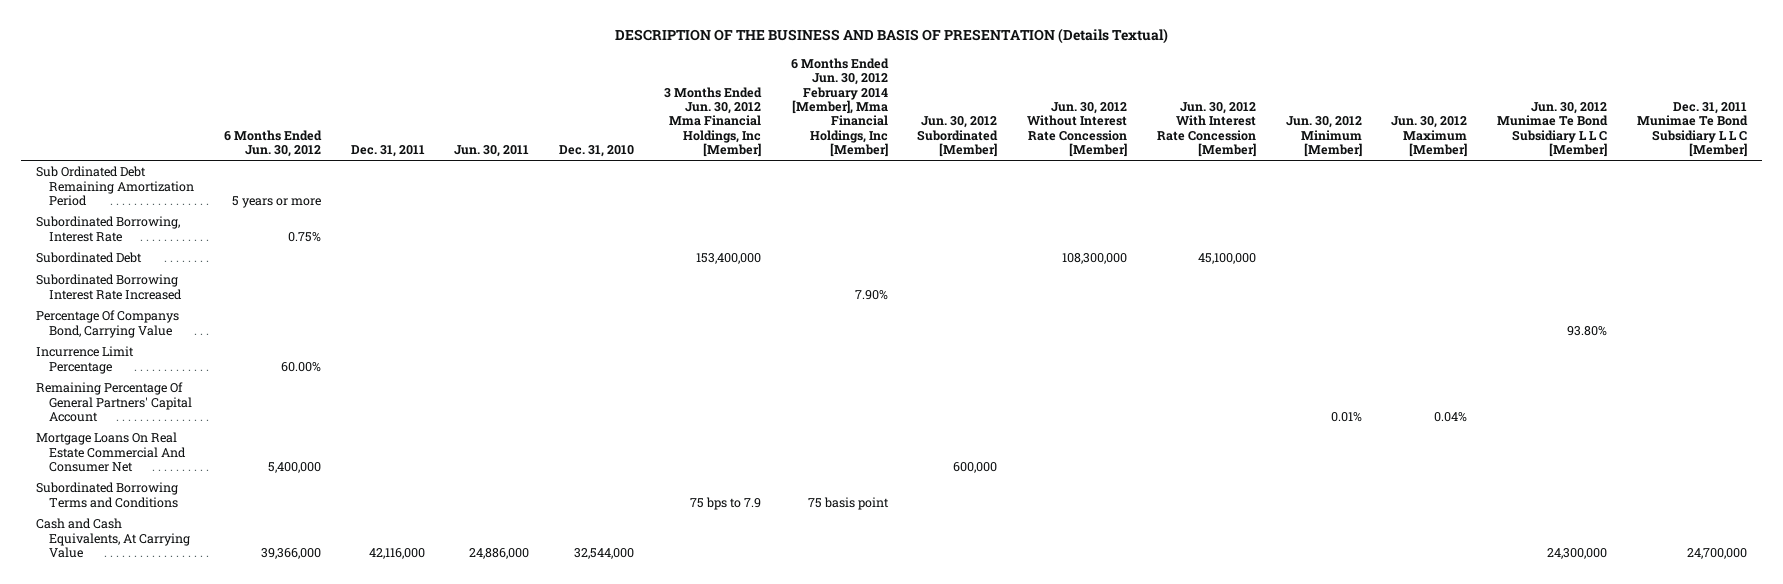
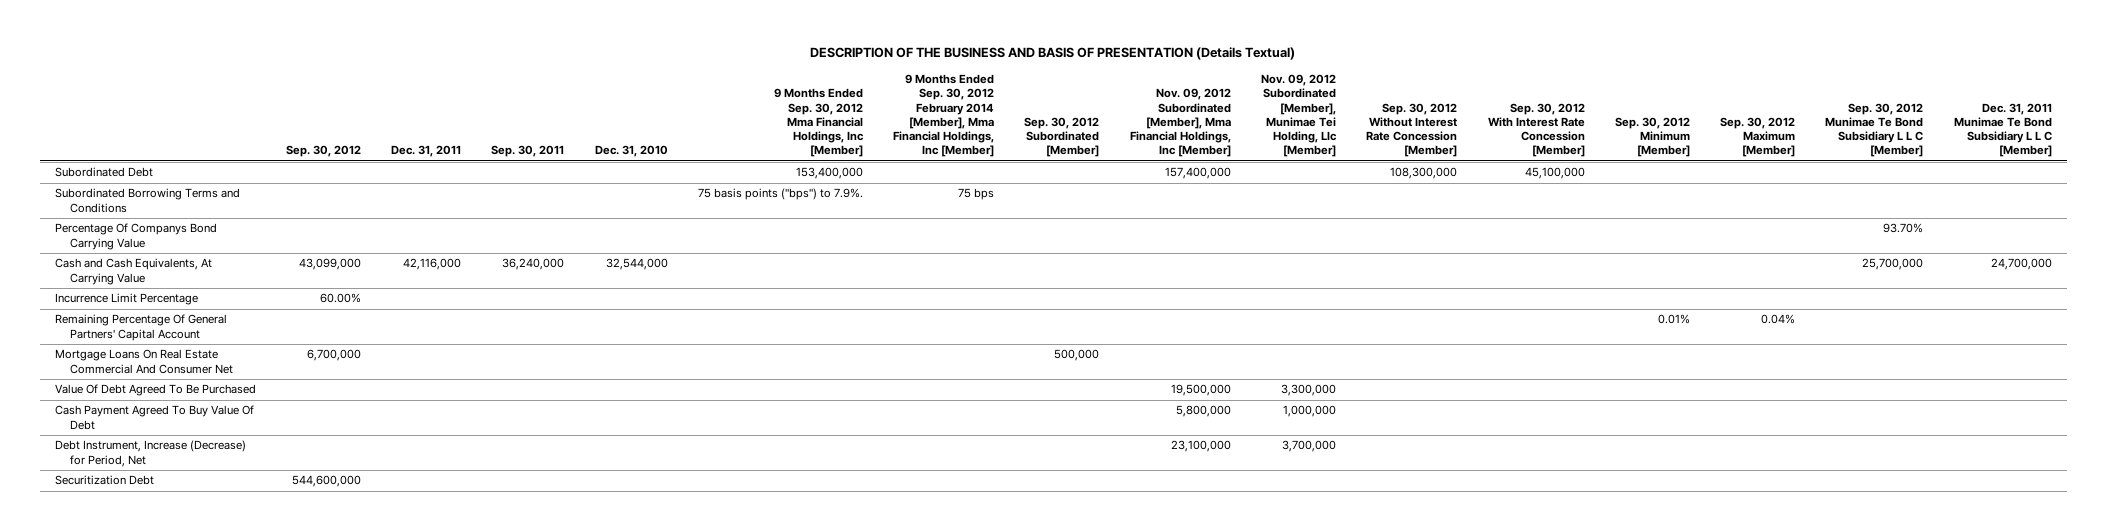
- | 6 Months Ended Jun. 30, 2012 | Dec. 31, 2011 | Jun. 30, 2011 | Dec. 31, 2010 | 3 Months Ended Jun. 30, 2012 Mma Financial Holdings, Inc [Member] | 6 Months Ended Jun. 30, 2012 February 2014 [Member], Mma Financial Holdings, Inc [Member] | Jun. 30, 2012 Subordinated [Member] | Jun. 30, 2012 Without Interest Rate Concession [Member] | Jun. 30, 2012 With Interest Rate Concession [Member] | Jun. 30, 2012 Minimum [Member] | Jun. 30, 2012 Maximum [Member] | Jun. 30, 2012 Munimae Te Bond Subsidiary L L C [Member] | Dec. 31, 2011 Munimae Te Bond Subsidiary L L C [Member]
+ | Sep. 30, 2012 | Dec. 31, 2011 | Sep. 30, 2011 | Dec. 31, 2010 | 9 Months Ended Sep. 30, 2012 Mma Financial Holdings, Inc [Member] | 9 Months Ended Sep. 30, 2012 February 2014 [Member], Mma Financial Holdings, Inc [Member] | Sep. 30, 2012 Subordinated [Member] | Nov. 09, 2012 Subordinated [Member], Mma Financial Holdings, Inc [Member] | Nov. 09, 2012 Subordinated [Member], Munimae Tei Holding, Llc [Member] | Sep. 30, 2012 Without Interest Rate Concession [Member] | Sep. 30, 2012 With Interest Rate Concession [Member] | Sep. 30, 2012 Minimum [Member] | Sep. 30, 2012 Maximum [Member] | Sep. 30, 2012 Munimae Te Bond Subsidiary L L C [Member] | Dec. 31, 2011 Munimae Te Bond Subsidiary L L C [Member]
- Sub Ordinated Debt Remaining Amortization Period | 5 years or more | | | | | | | | | | | |
- Subordinated Borrowing, Interest Rate | 0.75% | | | | | | | | | | | |
- Subordinated Borrowing Interest Rate Increased | | | | | | 7.90% | | | | | | |
- Percentage Of Companys Bond, Carrying Value | | | | | | | | | | | | 93.80% |
moved up: Subordinated Borrowing Terms and Conditions | | | | | 75 basis points ("bps") to 7.9%. | 75 bps | | | | | | | | |
+ Percentage Of Companys Bond Carrying Value | | | | | | | | | | | | | | 93.70% |
moved up: Cash and Cash Equivalents, At Carrying Value | 43,099,000 | 42,116,000 | 36,240,000 | 32,544,000 | | | | | | | | | | 25,700,000 | 24,700,000
+ Value Of Debt Agreed To Be Purchased | | | | | | | | 19,500,000 | 3,300,000 | | | | | |
+ Cash Payment Agreed To Buy Value Of Debt | | | | | | | | 5,800,000 | 1,000,000 | | | | | |
+ Debt Instrument, Increase (Decrease) for Period, Net | | | | | | | | 23,100,000 | 3,700,000 | | | | | |
+ Securitization Debt | 544,600,000 | | | | | | | | | | | | | |

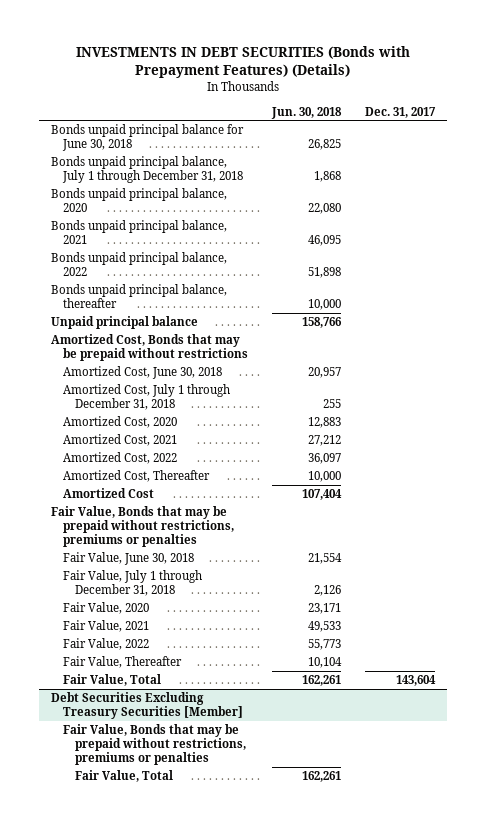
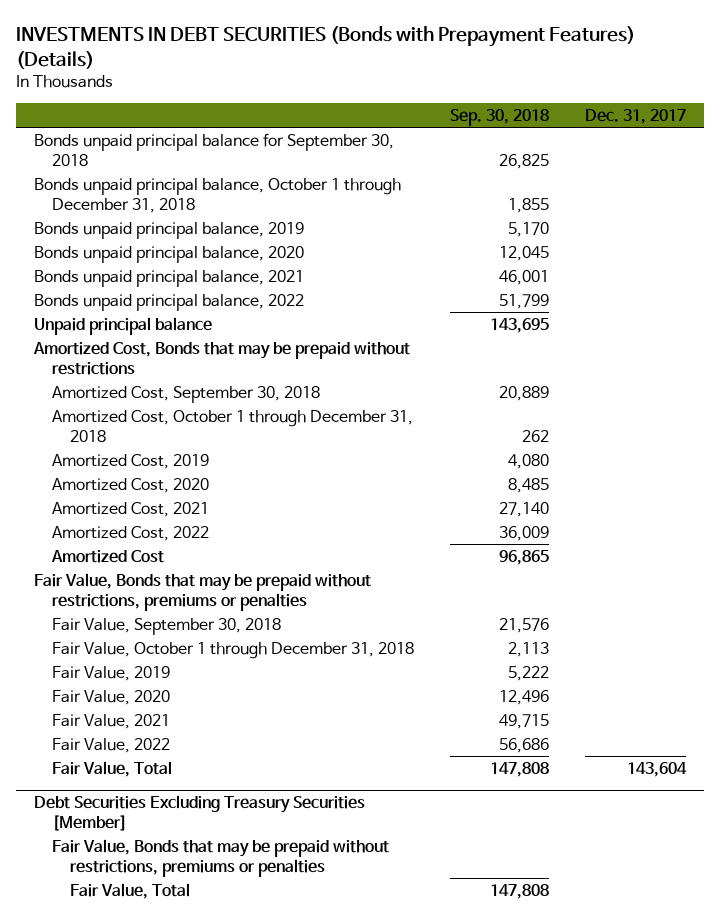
- | Jun. 30, 2018 | Dec. 31, 2017
+ | Sep. 30, 2018 | Dec. 31, 2017
- Bonds unpaid principal balance for June 30, 2018 | 26,825 |
- Bonds unpaid principal balance, July 1 through December 31, 2018 | 1,868 |
+ Bonds unpaid principal balance for September 30, 2018 | 26,825 |
+ Bonds unpaid principal balance, October 1 through December 31, 2018 | 1,855 |
+ Bonds unpaid principal balance, 2019 | 5,170 |
- Bonds unpaid principal balance, thereafter | 10,000 |
- Amortized Cost, June 30, 2018 | 20,957 |
- Amortized Cost, July 1 through December 31, 2018 | 255 |
+ Amortized Cost, September 30, 2018 | 20,889 |
+ Amortized Cost, October 1 through December 31, 2018 | 262 |
+ Amortized Cost, 2019 | 4,080 |
- Amortized Cost, Thereafter | 10,000 |
- Fair Value, June 30, 2018 | 21,554 |
- Fair Value, July 1 through December 31, 2018 | 2,126 |
+ Fair Value, September 30, 2018 | 21,576 |
+ Fair Value, October 1 through December 31, 2018 | 2,113 |
+ Fair Value, 2019 | 5,222 |
- Fair Value, Thereafter | 10,104 |

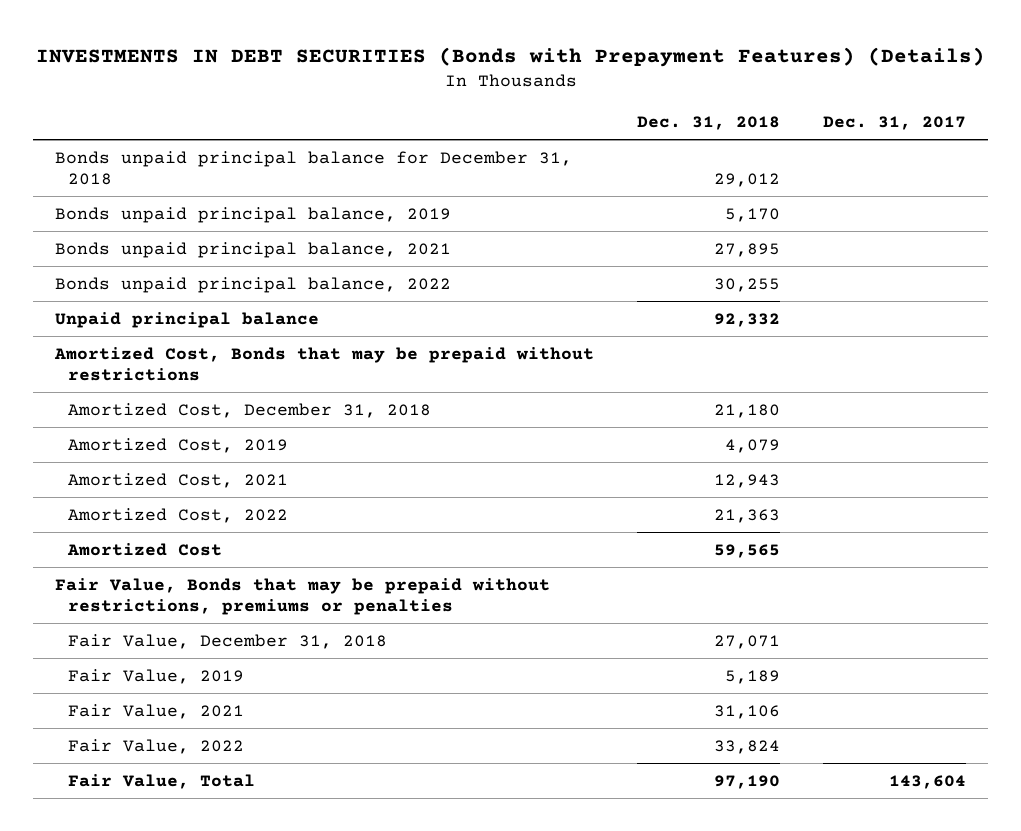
- | Sep. 30, 2018 | Dec. 31, 2017
+ | Dec. 31, 2018 | Dec. 31, 2017
- Bonds unpaid principal balance for September 30, 2018 | 26,825 |
- Bonds unpaid principal balance, October 1 through December 31, 2018 | 1,855 |
+ Bonds unpaid principal balance for December 31, 2018 | 29,012 |
- Bonds unpaid principal balance, 2020 | 12,045 |
- Amortized Cost, September 30, 2018 | 20,889 |
- Amortized Cost, October 1 through December 31, 2018 | 262 |
+ Amortized Cost, December 31, 2018 | 21,180 |
- Amortized Cost, 2020 | 8,485 |
- Fair Value, September 30, 2018 | 21,576 |
- Fair Value, October 1 through December 31, 2018 | 2,113 |
+ Fair Value, December 31, 2018 | 27,071 |
- Fair Value, 2020 | 12,496 |
- Debt Securities Excluding Treasury Securities [Member]
- Fair Value, Bonds that may be prepaid without restrictions, premiums or penalties
- Fair Value, Total | 147,808 |

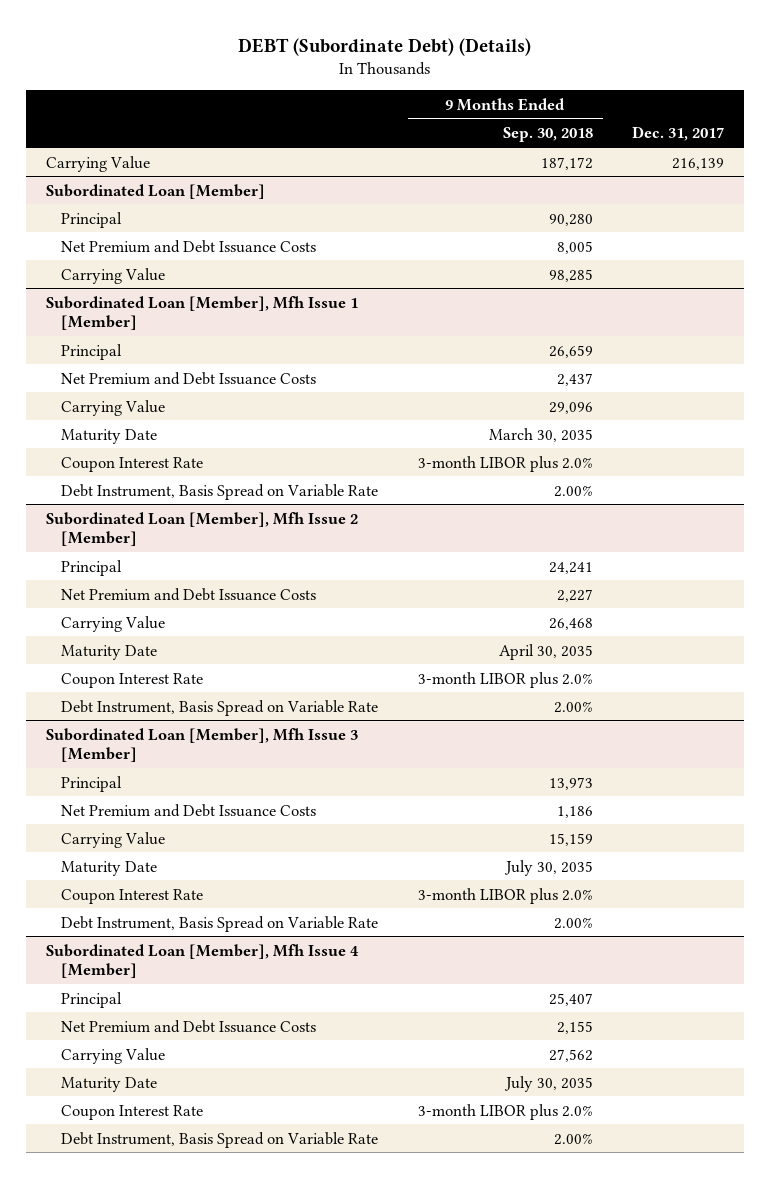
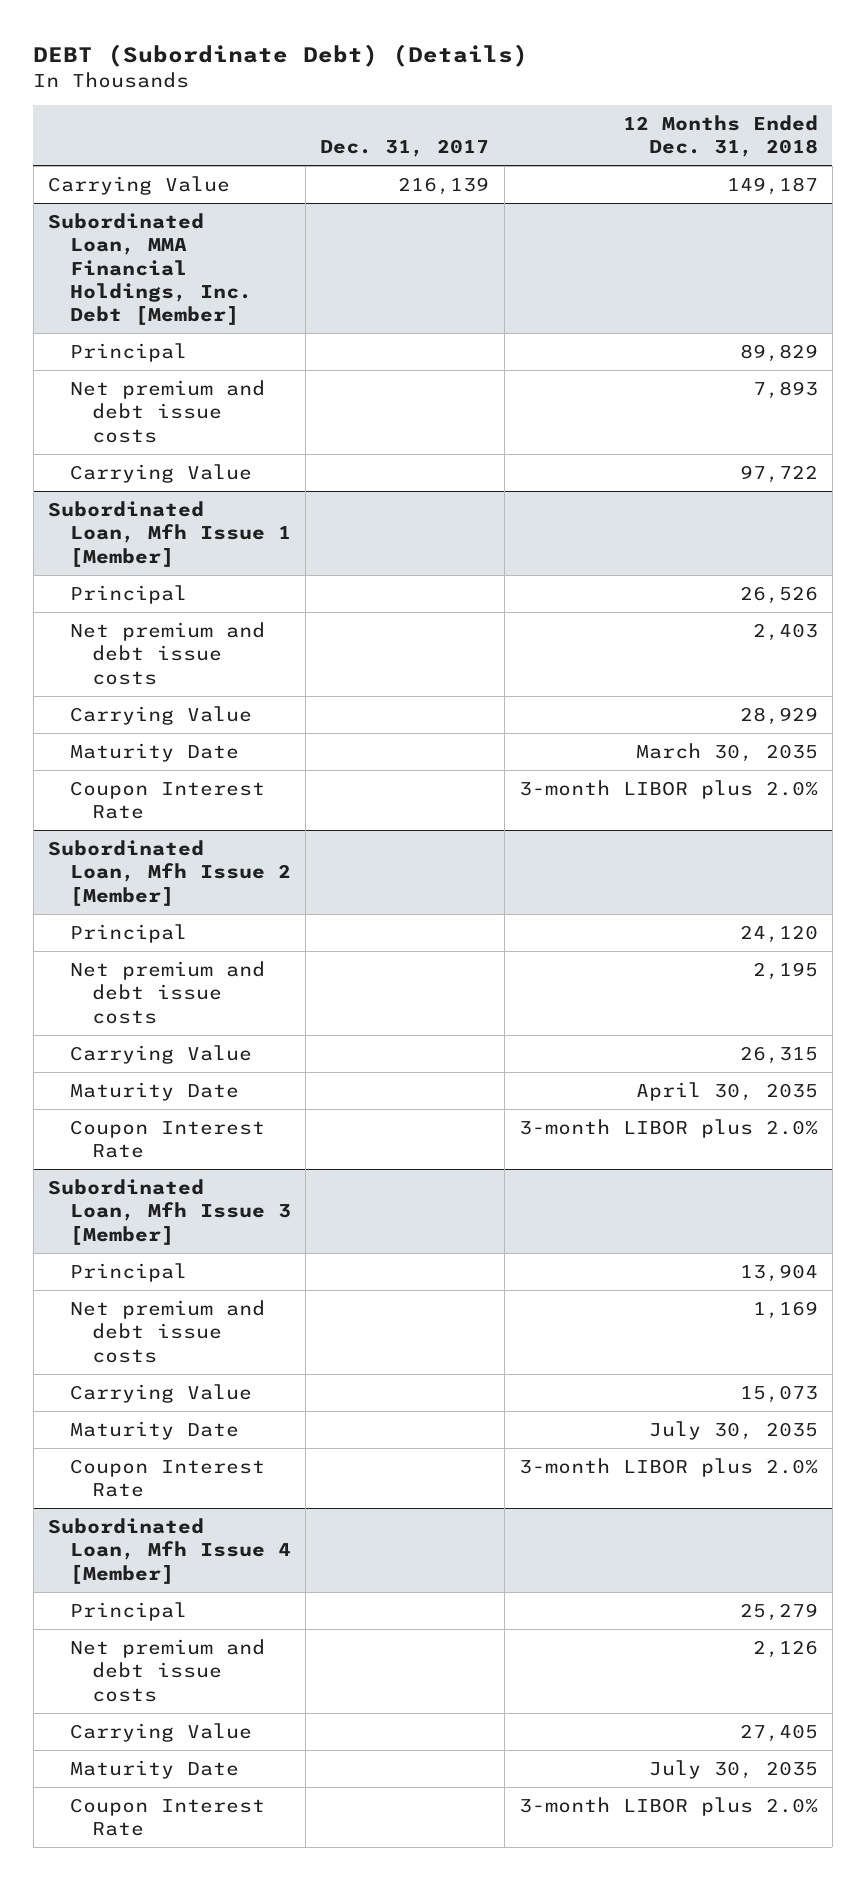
- | 9 Months Ended Sep. 30, 2018 | Dec. 31, 2017
+ | Dec. 31, 2017 | 12 Months Ended Dec. 31, 2018
- Subordinated Loan [Member]
+ Subordinated Loan, MMA Financial Holdings, Inc. Debt [Member]
- Net Premium and Debt Issuance Costs | 8,005 |
+ Net premium and debt issue costs | | 7,893
- Subordinated Loan [Member], Mfh Issue 1 [Member]
+ Subordinated Loan, Mfh Issue 1 [Member]
- Net Premium and Debt Issuance Costs | 2,437 |
+ Net premium and debt issue costs | | 2,403
- Debt Instrument, Basis Spread on Variable Rate | 2.00% |
- Subordinated Loan [Member], Mfh Issue 2 [Member]
+ Subordinated Loan, Mfh Issue 2 [Member]
- Net Premium and Debt Issuance Costs | 2,227 |
+ Net premium and debt issue costs | | 2,195
- Debt Instrument, Basis Spread on Variable Rate | 2.00% |
- Subordinated Loan [Member], Mfh Issue 3 [Member]
+ Subordinated Loan, Mfh Issue 3 [Member]
- Net Premium and Debt Issuance Costs | 1,186 |
+ Net premium and debt issue costs | | 1,169
- Debt Instrument, Basis Spread on Variable Rate | 2.00% |
- Subordinated Loan [Member], Mfh Issue 4 [Member]
+ Subordinated Loan, Mfh Issue 4 [Member]
- Net Premium and Debt Issuance Costs | 2,155 |
+ Net premium and debt issue costs | | 2,126
- Debt Instrument, Basis Spread on Variable Rate | 2.00% |

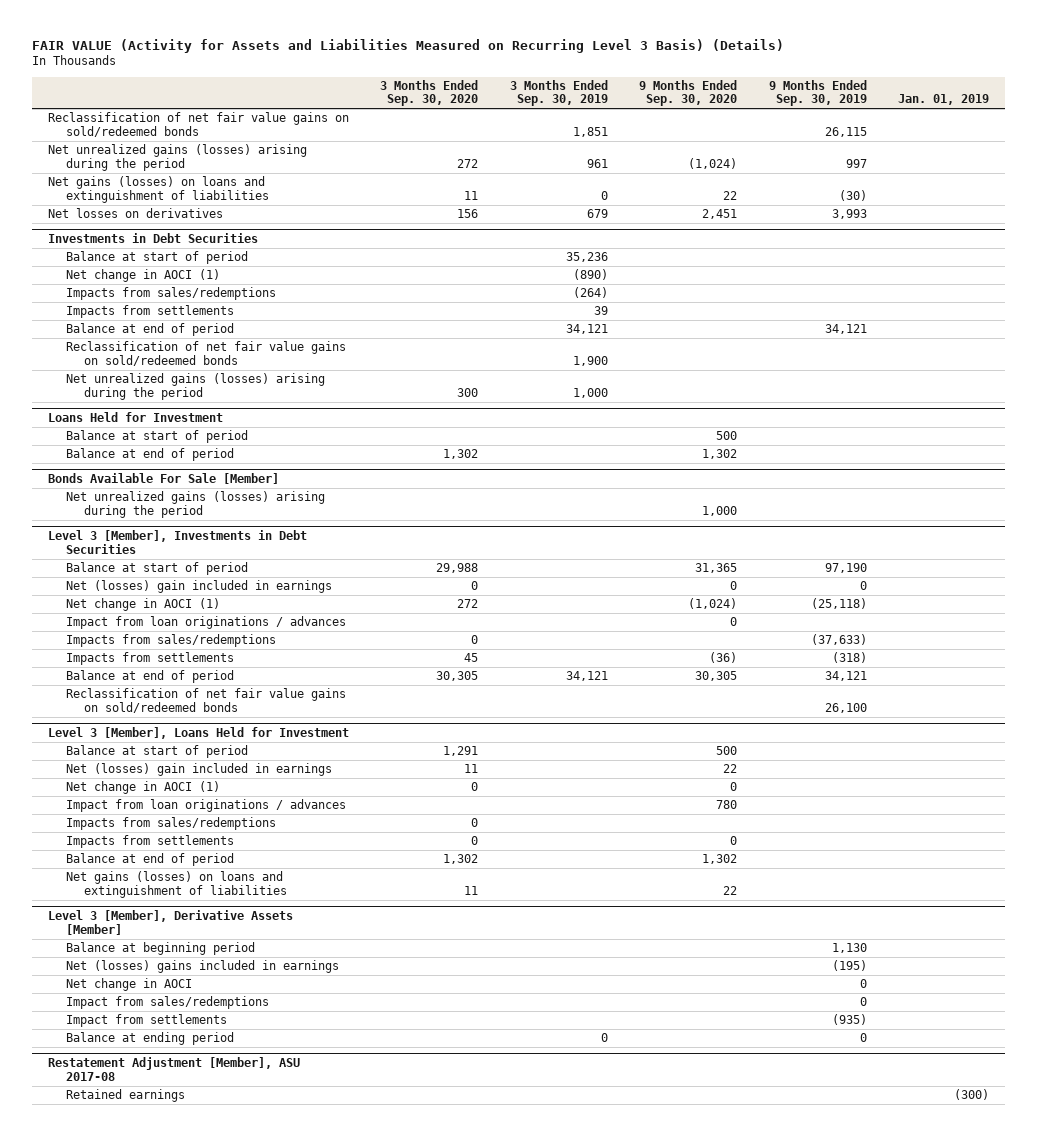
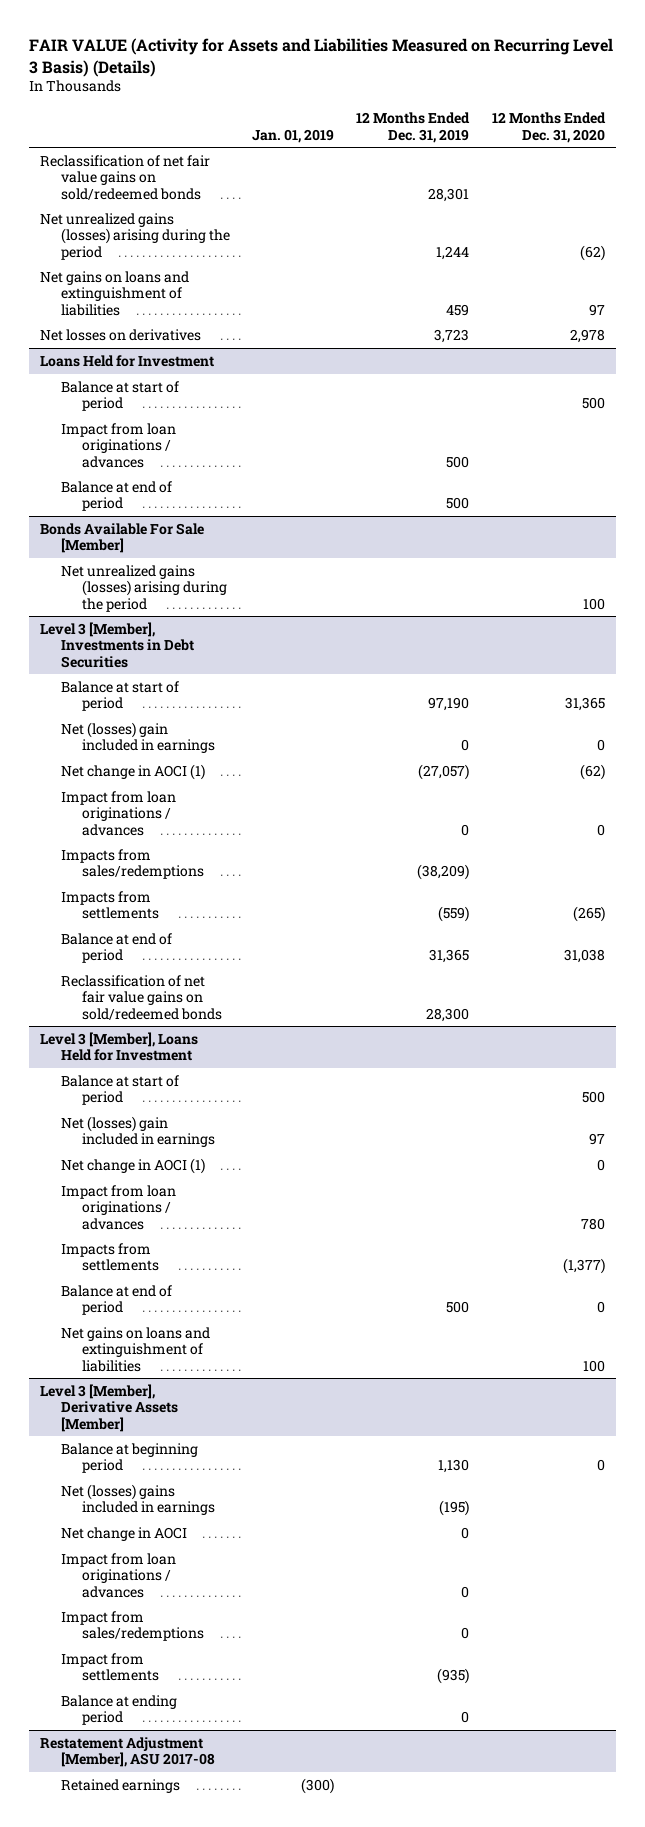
- | 3 Months Ended Sep. 30, 2020 | 3 Months Ended Sep. 30, 2019 | 9 Months Ended Sep. 30, 2020 | 9 Months Ended Sep. 30, 2019 | Jan. 01, 2019
+ | Jan. 01, 2019 | 12 Months Ended Dec. 31, 2019 | 12 Months Ended Dec. 31, 2020
- Net gains (losses) on loans and extinguishment of liabilities | 11 | 0 | 22 | (30) |
+ Net gains on loans and extinguishment of liabilities | | 459 | 97
- Investments in Debt Securities
- Balance at start of period | | 35,236 | | |
- Net change in AOCI (1) | | (890) | | |
- Impacts from sales/redemptions | | (264) | | |
- Impacts from settlements | | 39 | | |
- Balance at end of period | | 34,121 | | 34,121 |
- Reclassification of net fair value gains on sold/redeemed bonds | | 1,900 | | |
- Net unrealized gains (losses) arising during the period | 300 | 1,000 | | |
@ Loans Held for Investment
+ Impact from loan originations / advances | | 500 |
@ Level 3 [Member], Loans Held for Investment
- Impacts from sales/redemptions | 0 | | | |
- Net gains (losses) on loans and extinguishment of liabilities | 11 | | 22 | |
+ Net gains on loans and extinguishment of liabilities | | | 100
@ Level 3 [Member], Derivative Assets [Member]
+ Impact from loan originations / advances | | 0 |

